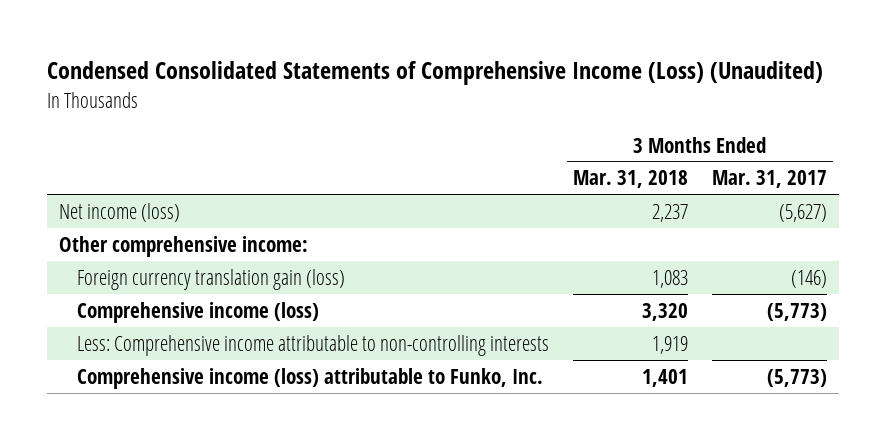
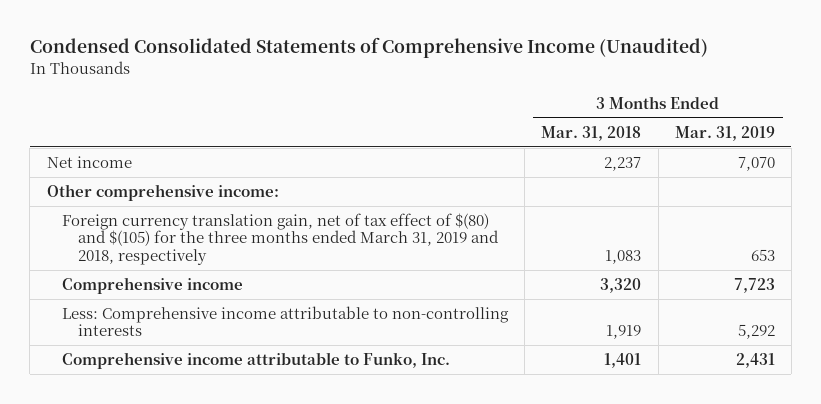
- Condensed Consolidated Statements of Comprehensive Income (Loss) (Unaudited)
+ Condensed Consolidated Statements of Comprehensive Income (Unaudited)
- | 3 Months Ended Mar. 31, 2018 | 3 Months Ended Mar. 31, 2017
+ | 3 Months Ended Mar. 31, 2018 | 3 Months Ended Mar. 31, 2019
- Net income (loss) | 2,237 | (5,627)
+ Net income | 2,237 | 7,070
- Foreign currency translation gain (loss) | 1,083 | (146)
- Comprehensive income (loss) | 3,320 | (5,773)
+ Foreign currency translation gain, net of tax effect of $(80) and $(105) for the three months ended March 31, 2019 and 2018, respectively | 1,083 | 653
+ Comprehensive income | 3,320 | 7,723
- Comprehensive income (loss) attributable to Funko, Inc. | 1,401 | (5,773)
+ Comprehensive income attributable to Funko, Inc. | 1,401 | 2,431

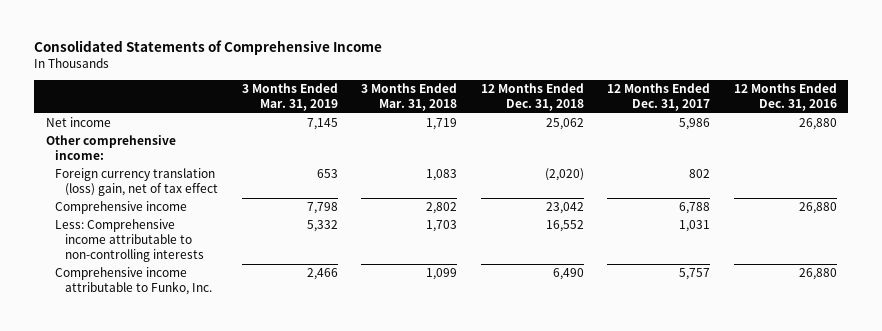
- Condensed Consolidated Statements of Comprehensive Income (Unaudited)
+ Consolidated Statements of Comprehensive Income
- | 3 Months Ended Mar. 31, 2018 | 3 Months Ended Mar. 31, 2019
+ | 3 Months Ended Mar. 31, 2019 | 3 Months Ended Mar. 31, 2018 | 12 Months Ended Dec. 31, 2018 | 12 Months Ended Dec. 31, 2017 | 12 Months Ended Dec. 31, 2016
- Net income | 2,237 | 7,070
+ Net income | 7,145 | 1,719 | 25,062 | 5,986 | 26,880
- Foreign currency translation gain, net of tax effect of $(80) and $(105) for the three months ended March 31, 2019 and 2018, respectively | 1,083 | 653
- Comprehensive income | 3,320 | 7,723
- Less: Comprehensive income attributable to non-controlling interests | 1,919 | 5,292
- Comprehensive income attributable to Funko, Inc. | 1,401 | 2,431
+ Foreign currency translation (loss) gain, net of tax effect | 653 | 1,083 | (2,020) | 802 |
+ Comprehensive income | 7,798 | 2,802 | 23,042 | 6,788 | 26,880
+ Less: Comprehensive income attributable to non-controlling interests | 5,332 | 1,703 | 16,552 | 1,031 |
+ Comprehensive income attributable to Funko, Inc. | 2,466 | 1,099 | 6,490 | 5,757 | 26,880

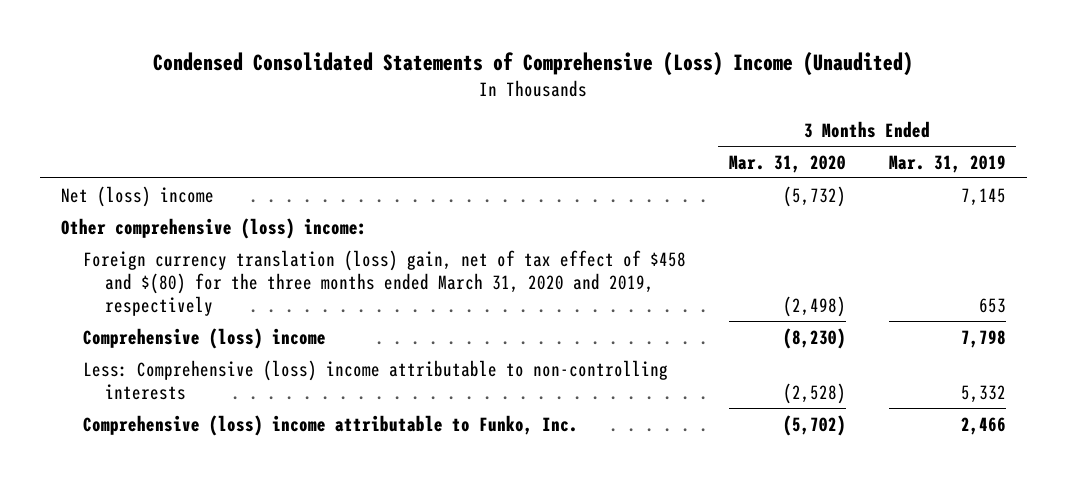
- Consolidated Statements of Comprehensive Income
+ Condensed Consolidated Statements of Comprehensive (Loss) Income (Unaudited)
- | 3 Months Ended Mar. 31, 2019 | 3 Months Ended Mar. 31, 2018 | 12 Months Ended Dec. 31, 2018 | 12 Months Ended Dec. 31, 2017 | 12 Months Ended Dec. 31, 2016
+ | 3 Months Ended Mar. 31, 2020 | 3 Months Ended Mar. 31, 2019
- Net income | 7,145 | 1,719 | 25,062 | 5,986 | 26,880
- Other comprehensive income:
- Foreign currency translation (loss) gain, net of tax effect | 653 | 1,083 | (2,020) | 802 |
- Comprehensive income | 7,798 | 2,802 | 23,042 | 6,788 | 26,880
- Less: Comprehensive income attributable to non-controlling interests | 5,332 | 1,703 | 16,552 | 1,031 |
- Comprehensive income attributable to Funko, Inc. | 2,466 | 1,099 | 6,490 | 5,757 | 26,880
+ Net (loss) income | (5,732) | 7,145
+ Other comprehensive (loss) income:
+ Foreign currency translation (loss) gain, net of tax effect of $458 and $(80) for the three months ended March 31, 2020 and 2019, respectively | (2,498) | 653
+ Comprehensive (loss) income | (8,230) | 7,798
+ Less: Comprehensive (loss) income attributable to non-controlling interests | (2,528) | 5,332
+ Comprehensive (loss) income attributable to Funko, Inc. | (5,702) | 2,466

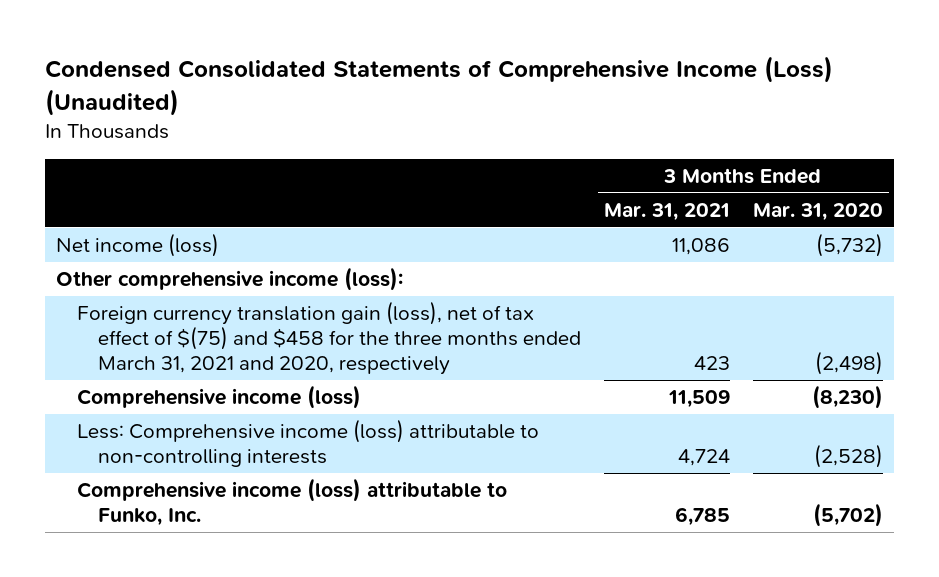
- Condensed Consolidated Statements of Comprehensive (Loss) Income (Unaudited)
+ Condensed Consolidated Statements of Comprehensive Income (Loss) (Unaudited)
- | 3 Months Ended Mar. 31, 2020 | 3 Months Ended Mar. 31, 2019
+ | 3 Months Ended Mar. 31, 2021 | 3 Months Ended Mar. 31, 2020
- Net (loss) income | (5,732) | 7,145
- Other comprehensive (loss) income:
- Foreign currency translation (loss) gain, net of tax effect of $458 and $(80) for the three months ended March 31, 2020 and 2019, respectively | (2,498) | 653
- Comprehensive (loss) income | (8,230) | 7,798
- Less: Comprehensive (loss) income attributable to non-controlling interests | (2,528) | 5,332
- Comprehensive (loss) income attributable to Funko, Inc. | (5,702) | 2,466
+ Net income (loss) | 11,086 | (5,732)
+ Other comprehensive income (loss):
+ Foreign currency translation gain (loss), net of tax effect of $(75) and $458 for the three months ended March 31, 2021 and 2020, respectively | 423 | (2,498)
+ Comprehensive income (loss) | 11,509 | (8,230)
+ Less: Comprehensive income (loss) attributable to non-controlling interests | 4,724 | (2,528)
+ Comprehensive income (loss) attributable to Funko, Inc. | 6,785 | (5,702)

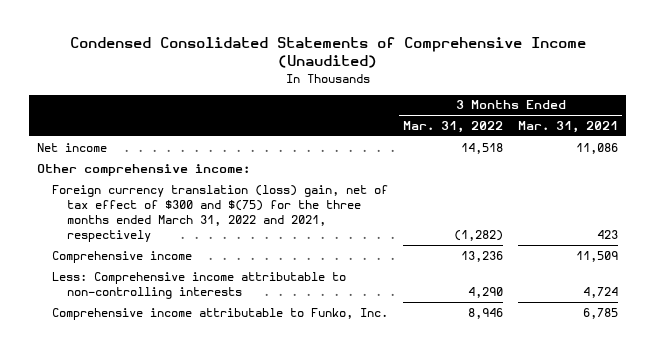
- Condensed Consolidated Statements of Comprehensive Income (Loss) (Unaudited)
+ Condensed Consolidated Statements of Comprehensive Income (Unaudited)
- | 3 Months Ended Mar. 31, 2021 | 3 Months Ended Mar. 31, 2020
+ | 3 Months Ended Mar. 31, 2022 | 3 Months Ended Mar. 31, 2021
- Net income (loss) | 11,086 | (5,732)
- Other comprehensive income (loss):
- Foreign currency translation gain (loss), net of tax effect of $(75) and $458 for the three months ended March 31, 2021 and 2020, respectively | 423 | (2,498)
- Comprehensive income (loss) | 11,509 | (8,230)
- Less: Comprehensive income (loss) attributable to non-controlling interests | 4,724 | (2,528)
- Comprehensive income (loss) attributable to Funko, Inc. | 6,785 | (5,702)
+ Net income | 14,518 | 11,086
+ Other comprehensive income:
+ Foreign currency translation (loss) gain, net of tax effect of $300 and $(75) for the three months ended March 31, 2022 and 2021, respectively | (1,282) | 423
+ Comprehensive income | 13,236 | 11,509
+ Less: Comprehensive income attributable to non-controlling interests | 4,290 | 4,724
+ Comprehensive income attributable to Funko, Inc. | 8,946 | 6,785

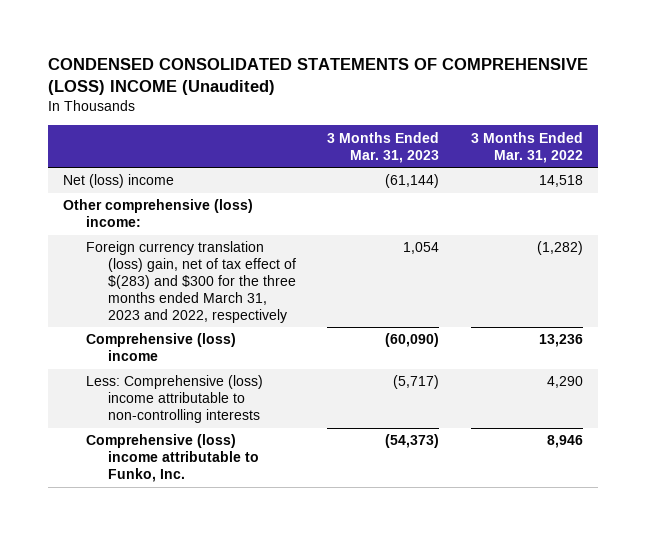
- Condensed Consolidated Statements of Comprehensive Income (Unaudited)
+ CONDENSED CONSOLIDATED STATEMENTS OF COMPREHENSIVE (LOSS) INCOME (Unaudited)
- | 3 Months Ended Mar. 31, 2022 | 3 Months Ended Mar. 31, 2021
+ | 3 Months Ended Mar. 31, 2023 | 3 Months Ended Mar. 31, 2022
- Net income | 14,518 | 11,086
- Other comprehensive income:
- Foreign currency translation (loss) gain, net of tax effect of $300 and $(75) for the three months ended March 31, 2022 and 2021, respectively | (1,282) | 423
- Comprehensive income | 13,236 | 11,509
- Less: Comprehensive income attributable to non-controlling interests | 4,290 | 4,724
- Comprehensive income attributable to Funko, Inc. | 8,946 | 6,785
+ Net (loss) income | (61,144) | 14,518
+ Other comprehensive (loss) income:
+ Foreign currency translation (loss) gain, net of tax effect of $(283) and $300 for the three months ended March 31, 2023 and 2022, respectively | 1,054 | (1,282)
+ Comprehensive (loss) income | (60,090) | 13,236
+ Less: Comprehensive (loss) income attributable to non-controlling interests | (5,717) | 4,290
+ Comprehensive (loss) income attributable to Funko, Inc. | (54,373) | 8,946

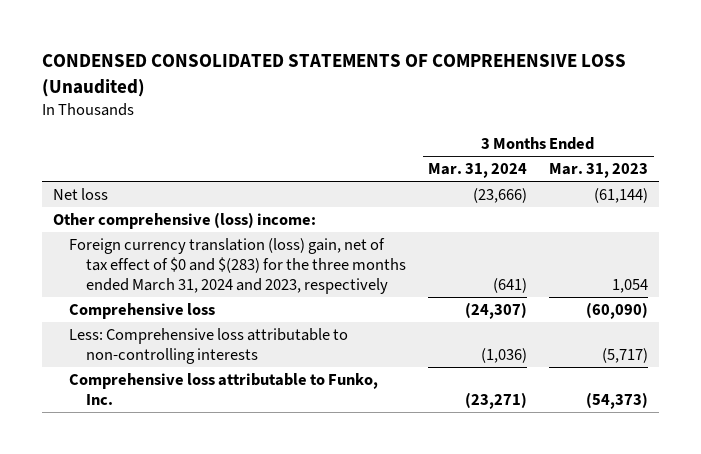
- CONDENSED CONSOLIDATED STATEMENTS OF COMPREHENSIVE (LOSS) INCOME (Unaudited)
+ CONDENSED CONSOLIDATED STATEMENTS OF COMPREHENSIVE LOSS (Unaudited)
- | 3 Months Ended Mar. 31, 2023 | 3 Months Ended Mar. 31, 2022
+ | 3 Months Ended Mar. 31, 2024 | 3 Months Ended Mar. 31, 2023
- Net (loss) income | (61,144) | 14,518
+ Net loss | (23,666) | (61,144)
- Foreign currency translation (loss) gain, net of tax effect of $(283) and $300 for the three months ended March 31, 2023 and 2022, respectively | 1,054 | (1,282)
- Comprehensive (loss) income | (60,090) | 13,236
- Less: Comprehensive (loss) income attributable to non-controlling interests | (5,717) | 4,290
- Comprehensive (loss) income attributable to Funko, Inc. | (54,373) | 8,946
+ Foreign currency translation (loss) gain, net of tax effect of $0 and $(283) for the three months ended March 31, 2024 and 2023, respectively | (641) | 1,054
+ Comprehensive loss | (24,307) | (60,090)
+ Less: Comprehensive loss attributable to non-controlling interests | (1,036) | (5,717)
+ Comprehensive loss attributable to Funko, Inc. | (23,271) | (54,373)

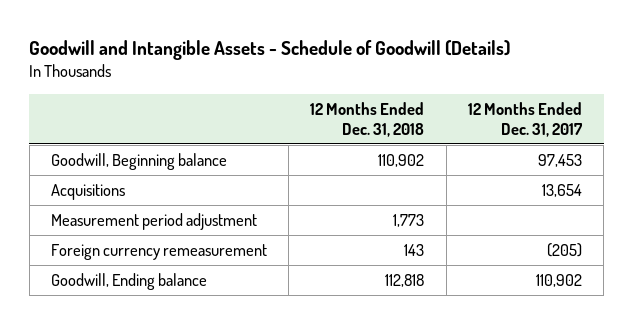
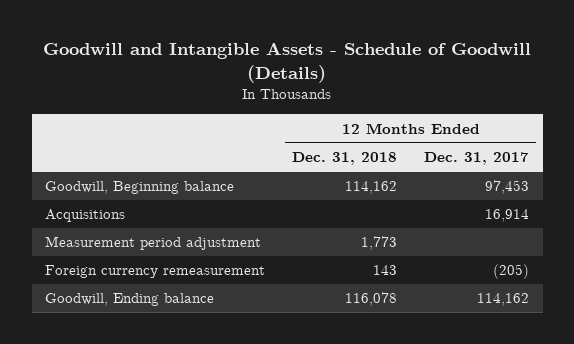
- Goodwill, Beginning balance | 110,902 | 97,453
- Acquisitions | | 13,654
+ Goodwill, Beginning balance | 114,162 | 97,453
+ Acquisitions | | 16,914
- Goodwill, Ending balance | 112,818 | 110,902
+ Goodwill, Ending balance | 116,078 | 114,162

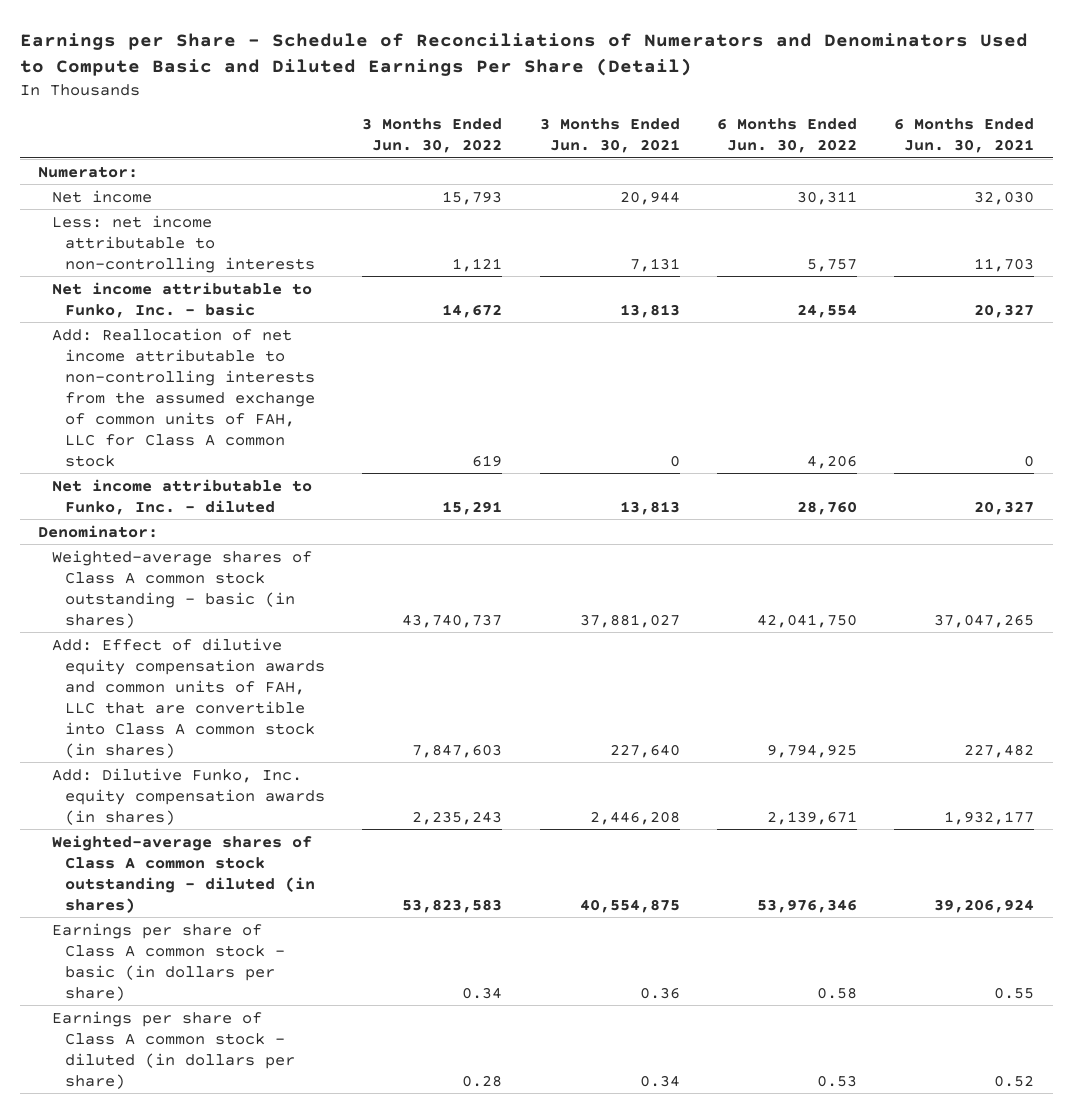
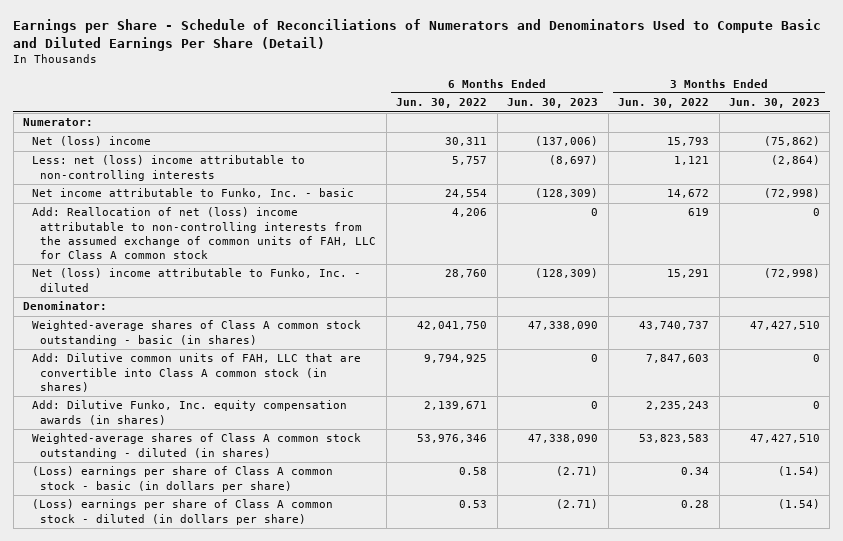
- | 3 Months Ended Jun. 30, 2022 | 3 Months Ended Jun. 30, 2021 | 6 Months Ended Jun. 30, 2022 | 6 Months Ended Jun. 30, 2021
+ | 6 Months Ended Jun. 30, 2022 | 6 Months Ended Jun. 30, 2023 | 3 Months Ended Jun. 30, 2022 | 3 Months Ended Jun. 30, 2023
- Net income | 15,793 | 20,944 | 30,311 | 32,030
- Less: net income attributable to non-controlling interests | 1,121 | 7,131 | 5,757 | 11,703
+ Net (loss) income | 30,311 | (137,006) | 15,793 | (75,862)
+ Less: net (loss) income attributable to non-controlling interests | 5,757 | (8,697) | 1,121 | (2,864)
- Add: Reallocation of net income attributable to non-controlling interests from the assumed exchange of common units of FAH, LLC for Class A common stock | 619 | 0 | 4,206 | 0
- Net income attributable to Funko, Inc. - diluted | 15,291 | 13,813 | 28,760 | 20,327
+ Add: Reallocation of net (loss) income attributable to non-controlling interests from the assumed exchange of common units of FAH, LLC for Class A common stock | 4,206 | 0 | 619 | 0
+ Net (loss) income attributable to Funko, Inc. - diluted | 28,760 | (128,309) | 15,291 | (72,998)
- Add: Effect of dilutive equity compensation awards and common units of FAH, LLC that are convertible into Class A common stock (in shares) | 7,847,603 | 227,640 | 9,794,925 | 227,482
+ Add: Dilutive common units of FAH, LLC that are convertible into Class A common stock (in shares) | 9,794,925 | 0 | 7,847,603 | 0
- Earnings per share of Class A common stock - basic (in dollars per share) | 0.34 | 0.36 | 0.58 | 0.55
- Earnings per share of Class A common stock - diluted (in dollars per share) | 0.28 | 0.34 | 0.53 | 0.52
+ (Loss) earnings per share of Class A common stock - basic (in dollars per share) | 0.58 | (2.71) | 0.34 | (1.54)
+ (Loss) earnings per share of Class A common stock - diluted (in dollars per share) | 0.53 | (2.71) | 0.28 | (1.54)

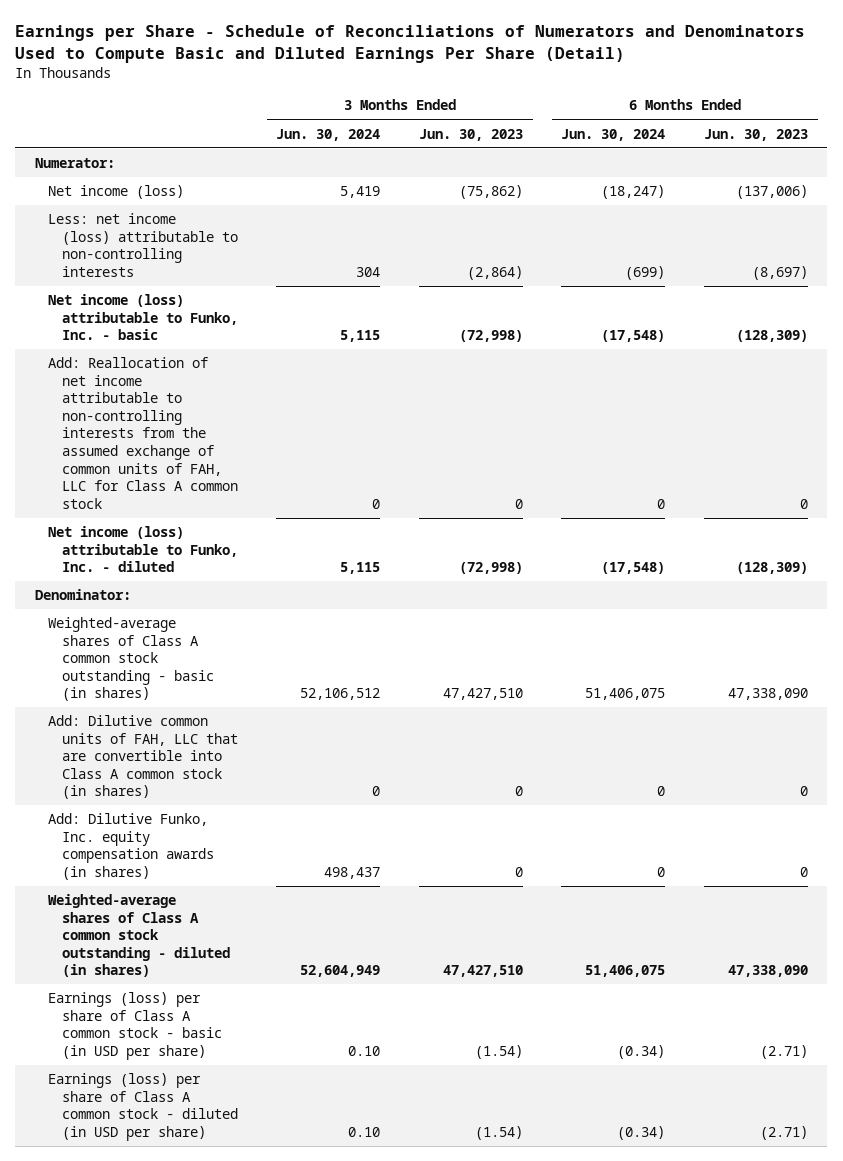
- | 6 Months Ended Jun. 30, 2022 | 6 Months Ended Jun. 30, 2023 | 3 Months Ended Jun. 30, 2022 | 3 Months Ended Jun. 30, 2023
+ | 3 Months Ended Jun. 30, 2024 | 3 Months Ended Jun. 30, 2023 | 6 Months Ended Jun. 30, 2024 | 6 Months Ended Jun. 30, 2023
- Net (loss) income | 30,311 | (137,006) | 15,793 | (75,862)
- Less: net (loss) income attributable to non-controlling interests | 5,757 | (8,697) | 1,121 | (2,864)
- Net income attributable to Funko, Inc. - basic | 24,554 | (128,309) | 14,672 | (72,998)
- Add: Reallocation of net (loss) income attributable to non-controlling interests from the assumed exchange of common units of FAH, LLC for Class A common stock | 4,206 | 0 | 619 | 0
- Net (loss) income attributable to Funko, Inc. - diluted | 28,760 | (128,309) | 15,291 | (72,998)
+ Net income (loss) | 5,419 | (75,862) | (18,247) | (137,006)
+ Less: net income (loss) attributable to non-controlling interests | 304 | (2,864) | (699) | (8,697)
+ Net income (loss) attributable to Funko, Inc. - basic | 5,115 | (72,998) | (17,548) | (128,309)
+ Add: Reallocation of net income attributable to non-controlling interests from the assumed exchange of common units of FAH, LLC for Class A common stock | 0 | 0 | 0 | 0
+ Net income (loss) attributable to Funko, Inc. - diluted | 5,115 | (72,998) | (17,548) | (128,309)
- (Loss) earnings per share of Class A common stock - basic (in dollars per share) | 0.58 | (2.71) | 0.34 | (1.54)
- (Loss) earnings per share of Class A common stock - diluted (in dollars per share) | 0.53 | (2.71) | 0.28 | (1.54)
+ Earnings (loss) per share of Class A common stock - basic (in USD per share) | 0.10 | (1.54) | (0.34) | (2.71)
+ Earnings (loss) per share of Class A common stock - diluted (in USD per share) | 0.10 | (1.54) | (0.34) | (2.71)

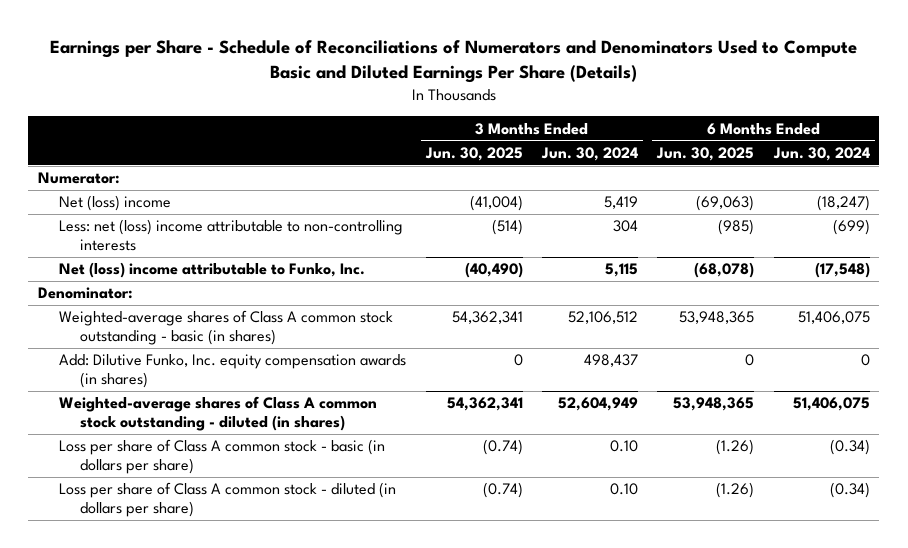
- Earnings per Share - Schedule of Reconciliations of Numerators and Denominators Used to Compute Basic and Diluted Earnings Per Share (Detail)
+ Earnings per Share - Schedule of Reconciliations of Numerators and Denominators Used to Compute Basic and Diluted Earnings Per Share (Details)
- | 3 Months Ended Jun. 30, 2024 | 3 Months Ended Jun. 30, 2023 | 6 Months Ended Jun. 30, 2024 | 6 Months Ended Jun. 30, 2023
+ | 3 Months Ended Jun. 30, 2025 | 3 Months Ended Jun. 30, 2024 | 6 Months Ended Jun. 30, 2025 | 6 Months Ended Jun. 30, 2024
- Net income (loss) | 5,419 | (75,862) | (18,247) | (137,006)
- Less: net income (loss) attributable to non-controlling interests | 304 | (2,864) | (699) | (8,697)
- Net income (loss) attributable to Funko, Inc. - basic | 5,115 | (72,998) | (17,548) | (128,309)
- Add: Reallocation of net income attributable to non-controlling interests from the assumed exchange of common units of FAH, LLC for Class A common stock | 0 | 0 | 0 | 0
- Net income (loss) attributable to Funko, Inc. - diluted | 5,115 | (72,998) | (17,548) | (128,309)
+ Net (loss) income | (41,004) | 5,419 | (69,063) | (18,247)
+ Less: net (loss) income attributable to non-controlling interests | (514) | 304 | (985) | (699)
+ Net (loss) income attributable to Funko, Inc. | (40,490) | 5,115 | (68,078) | (17,548)
- Add: Dilutive common units of FAH, LLC that are convertible into Class A common stock (in shares) | 0 | 0 | 0 | 0
- Earnings (loss) per share of Class A common stock - basic (in USD per share) | 0.10 | (1.54) | (0.34) | (2.71)
- Earnings (loss) per share of Class A common stock - diluted (in USD per share) | 0.10 | (1.54) | (0.34) | (2.71)
+ Loss per share of Class A common stock - basic (in dollars per share) | (0.74) | 0.10 | (1.26) | (0.34)
+ Loss per share of Class A common stock - diluted (in dollars per share) | (0.74) | 0.10 | (1.26) | (0.34)

